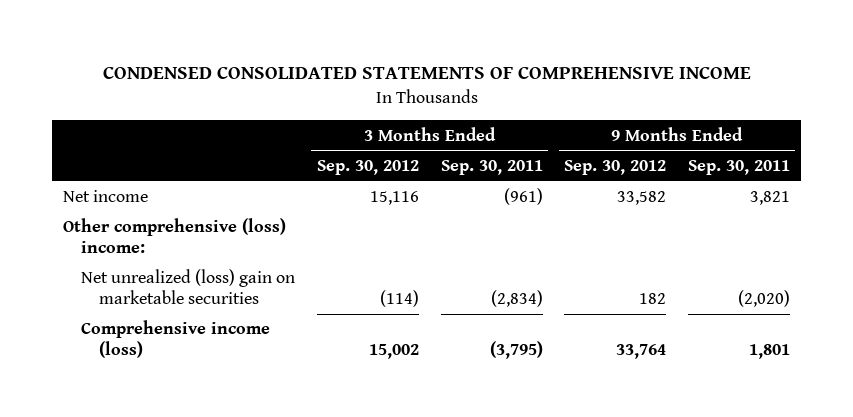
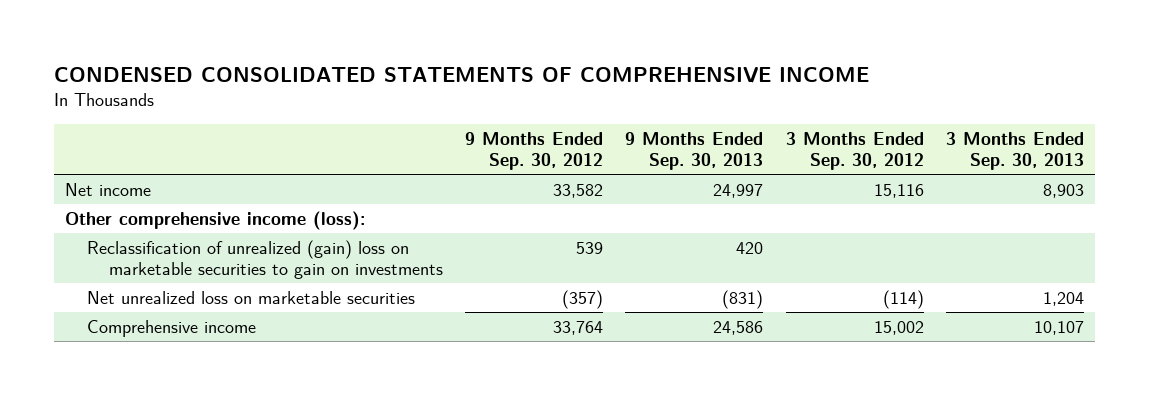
- | 3 Months Ended Sep. 30, 2012 | 3 Months Ended Sep. 30, 2011 | 9 Months Ended Sep. 30, 2012 | 9 Months Ended Sep. 30, 2011
+ | 9 Months Ended Sep. 30, 2012 | 9 Months Ended Sep. 30, 2013 | 3 Months Ended Sep. 30, 2012 | 3 Months Ended Sep. 30, 2013
- Other comprehensive (loss) income:
- Net unrealized (loss) gain on marketable securities | (114) | (2,834) | 182 | (2,020)
- Comprehensive income (loss) | 15,002 | (3,795) | 33,764 | 1,801
+ Other comprehensive income (loss):
+ Reclassification of unrealized (gain) loss on marketable securities to gain on investments | 539 | 420 | |
+ Net unrealized loss on marketable securities | (357) | (831) | (114) | 1,204
+ Comprehensive income | 33,764 | 24,586 | 15,002 | 10,107

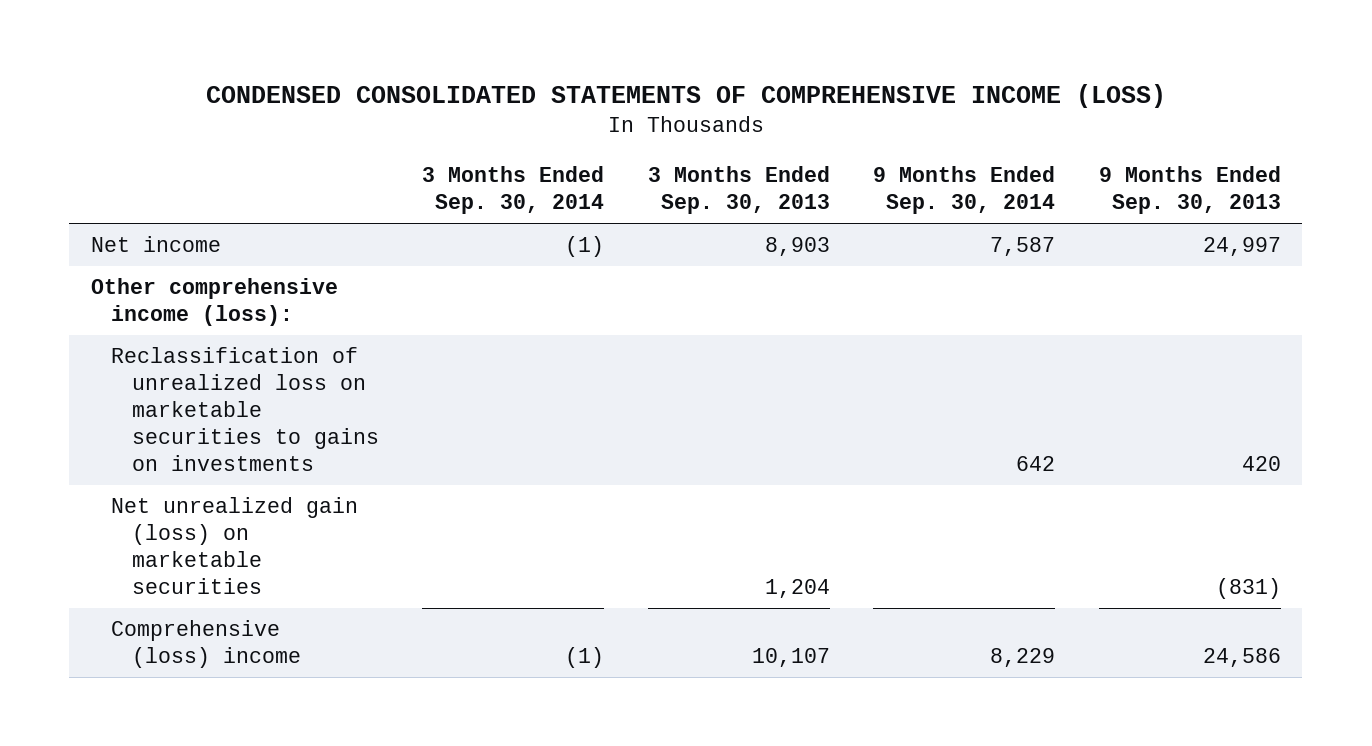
- CONDENSED CONSOLIDATED STATEMENTS OF COMPREHENSIVE INCOME
+ CONDENSED CONSOLIDATED STATEMENTS OF COMPREHENSIVE INCOME (LOSS)
- | 9 Months Ended Sep. 30, 2012 | 9 Months Ended Sep. 30, 2013 | 3 Months Ended Sep. 30, 2012 | 3 Months Ended Sep. 30, 2013
+ | 3 Months Ended Sep. 30, 2014 | 3 Months Ended Sep. 30, 2013 | 9 Months Ended Sep. 30, 2014 | 9 Months Ended Sep. 30, 2013
- Reclassification of unrealized (gain) loss on marketable securities to gain on investments | 539 | 420 | |
- Net unrealized loss on marketable securities | (357) | (831) | (114) | 1,204
- Comprehensive income | 33,764 | 24,586 | 15,002 | 10,107
+ Reclassification of unrealized loss on marketable securities to gains on investments | | | 642 | 420
+ Net unrealized gain (loss) on marketable securities | | 1,204 | | (831)
+ Comprehensive (loss) income | (1) | 10,107 | 8,229 | 24,586

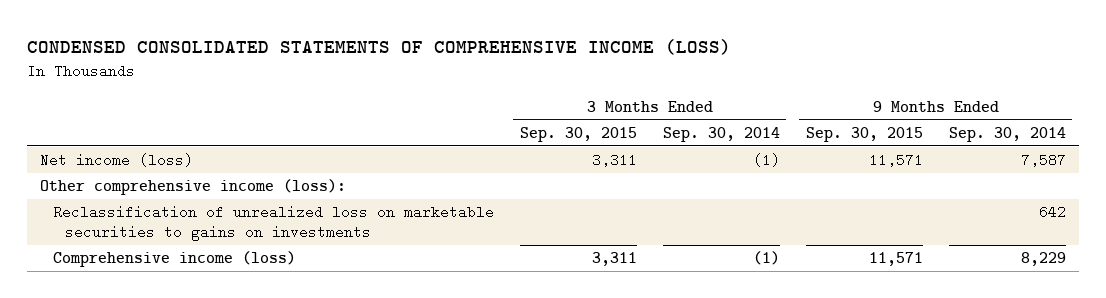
- | 3 Months Ended Sep. 30, 2014 | 3 Months Ended Sep. 30, 2013 | 9 Months Ended Sep. 30, 2014 | 9 Months Ended Sep. 30, 2013
+ | 3 Months Ended Sep. 30, 2015 | 3 Months Ended Sep. 30, 2014 | 9 Months Ended Sep. 30, 2015 | 9 Months Ended Sep. 30, 2014
- Net income | (1) | 8,903 | 7,587 | 24,997
+ Net income (loss) | 3,311 | (1) | 11,571 | 7,587
- Net unrealized gain (loss) on marketable securities | | 1,204 | | (831)
- Comprehensive (loss) income | (1) | 10,107 | 8,229 | 24,586
+ Comprehensive income (loss) | 3,311 | (1) | 11,571 | 8,229

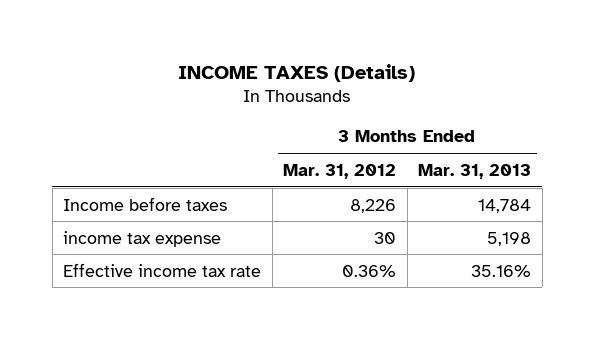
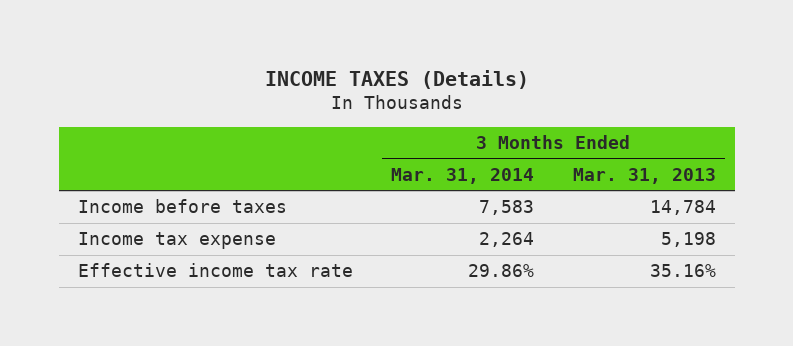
- | 3 Months Ended Mar. 31, 2012 | 3 Months Ended Mar. 31, 2013
+ | 3 Months Ended Mar. 31, 2014 | 3 Months Ended Mar. 31, 2013
- income tax expense | 30 | 5,198
+ Income tax expense | 2,264 | 5,198

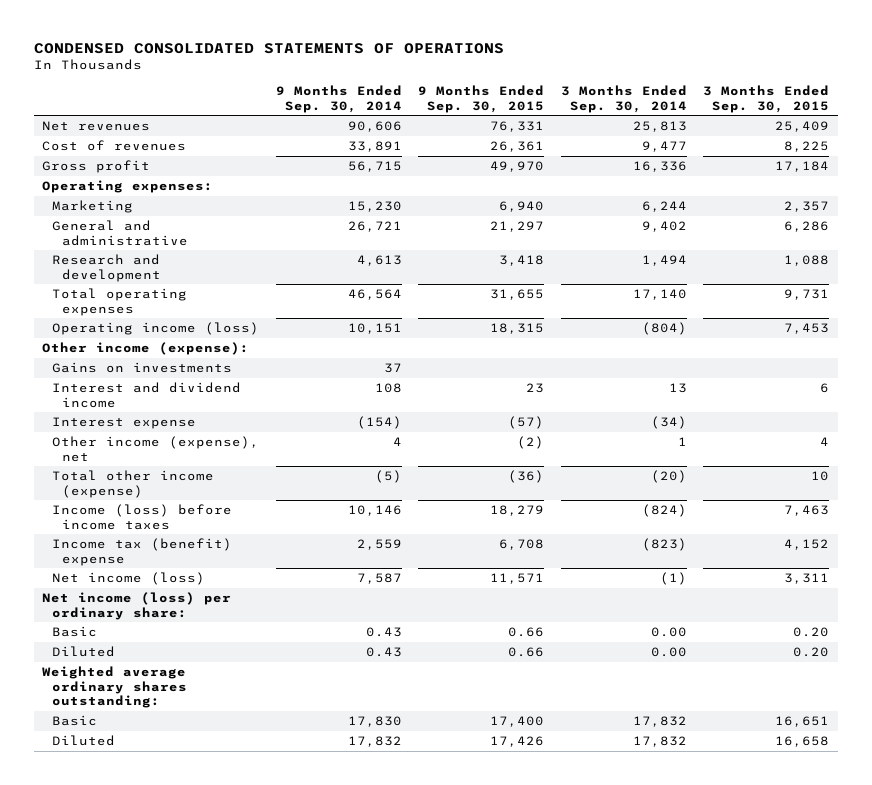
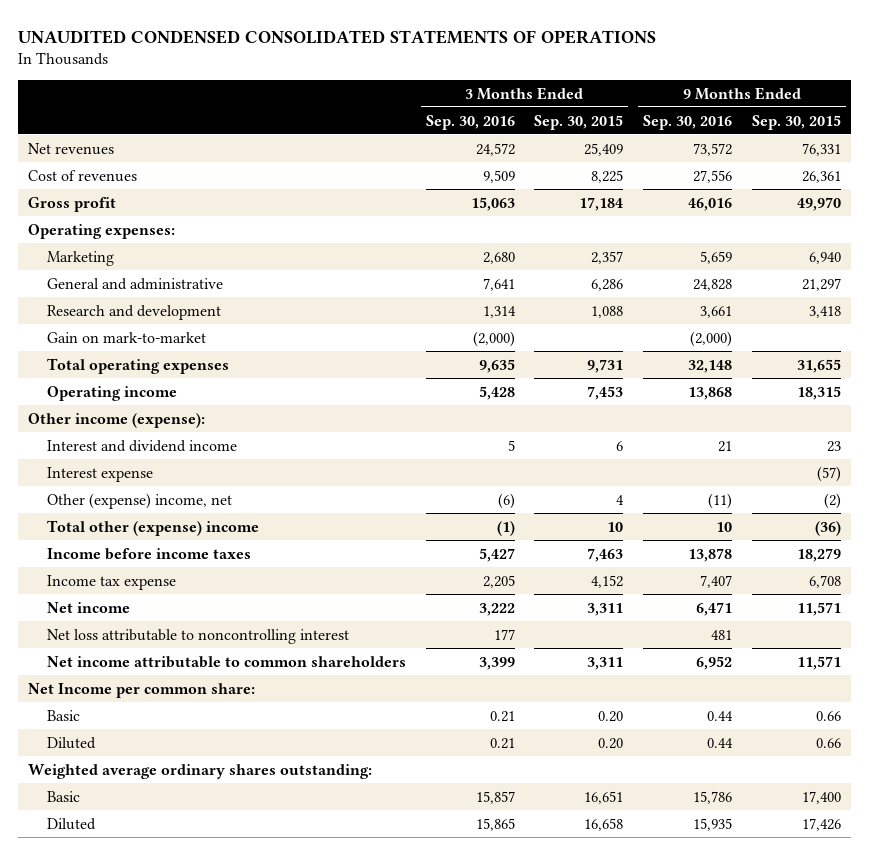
- CONDENSED CONSOLIDATED STATEMENTS OF OPERATIONS
+ UNAUDITED CONDENSED CONSOLIDATED STATEMENTS OF OPERATIONS
- | 9 Months Ended Sep. 30, 2014 | 9 Months Ended Sep. 30, 2015 | 3 Months Ended Sep. 30, 2014 | 3 Months Ended Sep. 30, 2015
+ | 3 Months Ended Sep. 30, 2016 | 3 Months Ended Sep. 30, 2015 | 9 Months Ended Sep. 30, 2016 | 9 Months Ended Sep. 30, 2015
+ Gain on mark-to-market | (2,000) | | (2,000) |
- Operating income (loss) | 10,151 | 18,315 | (804) | 7,453
+ Operating income | 5,428 | 7,453 | 13,868 | 18,315
- Gains on investments | 37 | | |
- Other income (expense), net | 4 | (2) | 1 | 4
- Total other income (expense) | (5) | (36) | (20) | 10
- Income (loss) before income taxes | 10,146 | 18,279 | (824) | 7,463
- Income tax (benefit) expense | 2,559 | 6,708 | (823) | 4,152
- Net income (loss) | 7,587 | 11,571 | (1) | 3,311
- Net income (loss) per ordinary share:
+ Other (expense) income, net | (6) | 4 | (11) | (2)
+ Total other (expense) income | (1) | 10 | 10 | (36)
+ Income before income taxes | 5,427 | 7,463 | 13,878 | 18,279
+ Income tax expense | 2,205 | 4,152 | 7,407 | 6,708
+ Net income | 3,222 | 3,311 | 6,471 | 11,571
+ Net loss attributable to noncontrolling interest | 177 | | 481 |
+ Net income attributable to common shareholders | 3,399 | 3,311 | 6,952 | 11,571
+ Net Income per common share:

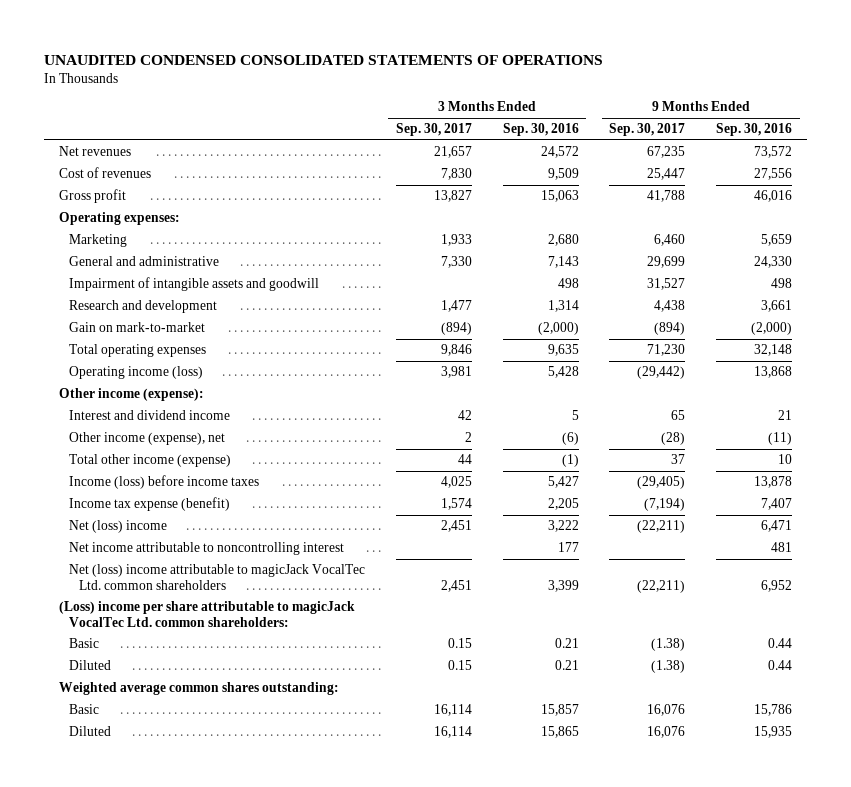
- | 3 Months Ended Sep. 30, 2016 | 3 Months Ended Sep. 30, 2015 | 9 Months Ended Sep. 30, 2016 | 9 Months Ended Sep. 30, 2015
+ | 3 Months Ended Sep. 30, 2017 | 3 Months Ended Sep. 30, 2016 | 9 Months Ended Sep. 30, 2017 | 9 Months Ended Sep. 30, 2016
- General and administrative | 7,641 | 6,286 | 24,828 | 21,297
+ General and administrative | 7,330 | 7,143 | 29,699 | 24,330
+ Impairment of intangible assets and goodwill | | 498 | 31,527 | 498
- Operating income | 5,428 | 7,453 | 13,868 | 18,315
+ Operating income (loss) | 3,981 | 5,428 | (29,442) | 13,868
- Interest expense | | | | (57)
- Other (expense) income, net | (6) | 4 | (11) | (2)
- Total other (expense) income | (1) | 10 | 10 | (36)
- Income before income taxes | 5,427 | 7,463 | 13,878 | 18,279
- Income tax expense | 2,205 | 4,152 | 7,407 | 6,708
- Net income | 3,222 | 3,311 | 6,471 | 11,571
- Net loss attributable to noncontrolling interest | 177 | | 481 |
- Net income attributable to common shareholders | 3,399 | 3,311 | 6,952 | 11,571
- Net Income per common share:
+ Other income (expense), net | 2 | (6) | (28) | (11)
+ Total other income (expense) | 44 | (1) | 37 | 10
+ Income (loss) before income taxes | 4,025 | 5,427 | (29,405) | 13,878
+ Income tax expense (benefit) | 1,574 | 2,205 | (7,194) | 7,407
+ Net (loss) income | 2,451 | 3,222 | (22,211) | 6,471
+ Net income attributable to noncontrolling interest | | 177 | | 481
+ Net (loss) income attributable to magicJack VocalTec Ltd. common shareholders | 2,451 | 3,399 | (22,211) | 6,952
+ (Loss) income per share attributable to magicJack VocalTec Ltd. common shareholders:
- Weighted average ordinary shares outstanding:
+ Weighted average common shares outstanding:

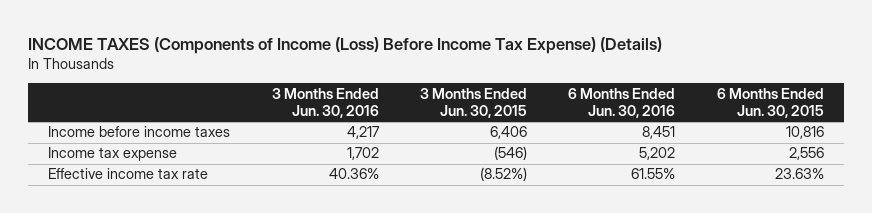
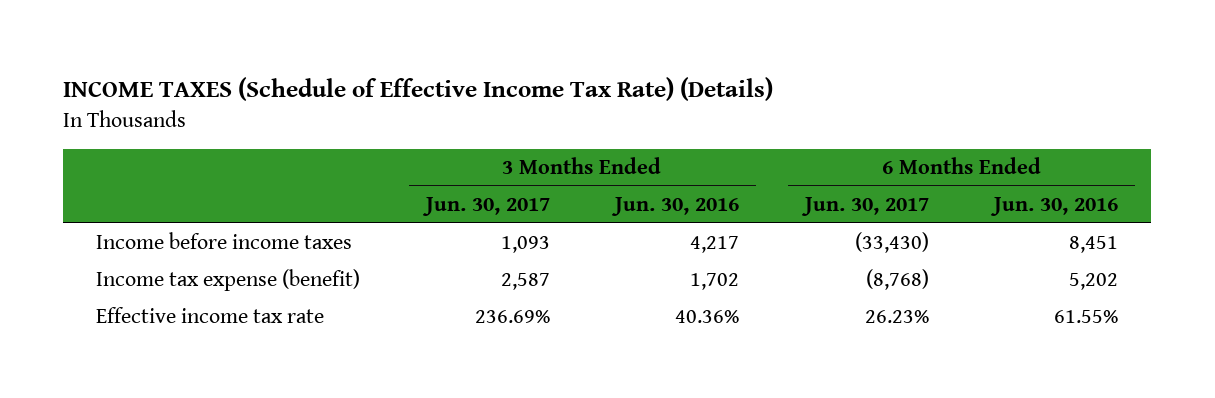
- INCOME TAXES (Components of Income (Loss) Before Income Tax Expense) (Details)
+ INCOME TAXES (Schedule of Effective Income Tax Rate) (Details)
- | 3 Months Ended Jun. 30, 2016 | 3 Months Ended Jun. 30, 2015 | 6 Months Ended Jun. 30, 2016 | 6 Months Ended Jun. 30, 2015
+ | 3 Months Ended Jun. 30, 2017 | 3 Months Ended Jun. 30, 2016 | 6 Months Ended Jun. 30, 2017 | 6 Months Ended Jun. 30, 2016
- Income tax expense | 1,702 | (546) | 5,202 | 2,556
+ Income tax expense (benefit) | 2,587 | 1,702 | (8,768) | 5,202

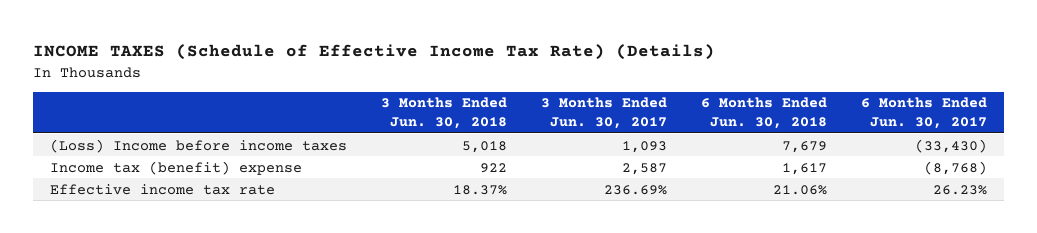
- | 3 Months Ended Jun. 30, 2017 | 3 Months Ended Jun. 30, 2016 | 6 Months Ended Jun. 30, 2017 | 6 Months Ended Jun. 30, 2016
+ | 3 Months Ended Jun. 30, 2018 | 3 Months Ended Jun. 30, 2017 | 6 Months Ended Jun. 30, 2018 | 6 Months Ended Jun. 30, 2017
- Income before income taxes | 1,093 | 4,217 | (33,430) | 8,451
- Income tax expense (benefit) | 2,587 | 1,702 | (8,768) | 5,202
+ (Loss) Income before income taxes | 5,018 | 1,093 | 7,679 | (33,430)
+ Income tax (benefit) expense | 922 | 2,587 | 1,617 | (8,768)

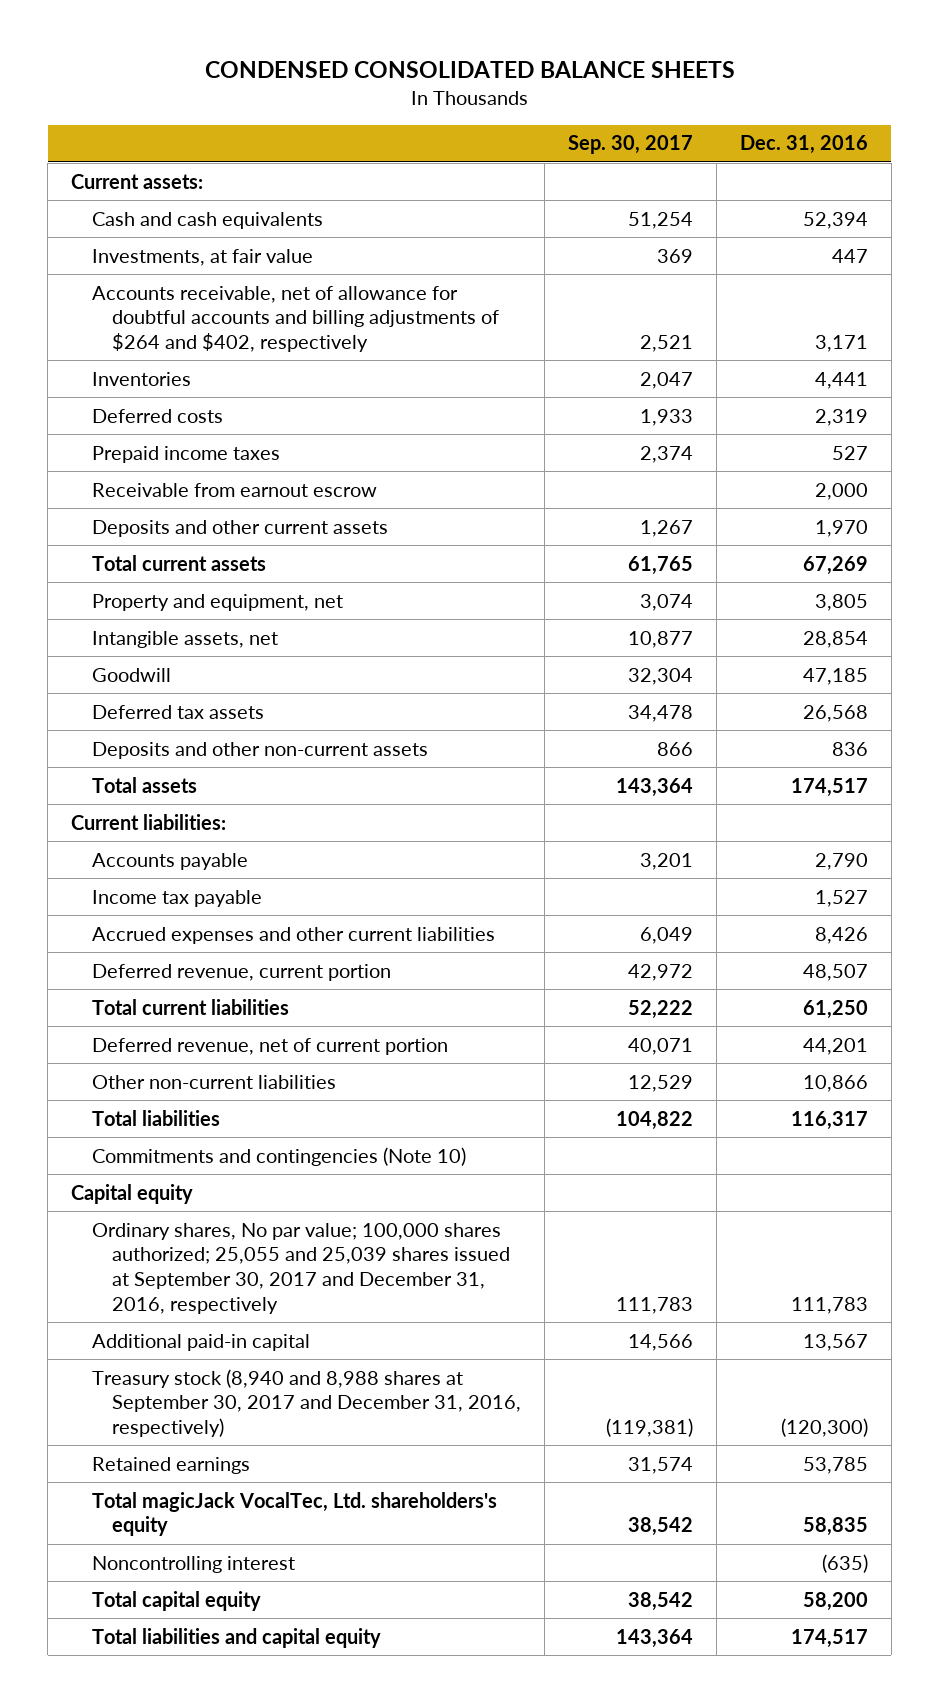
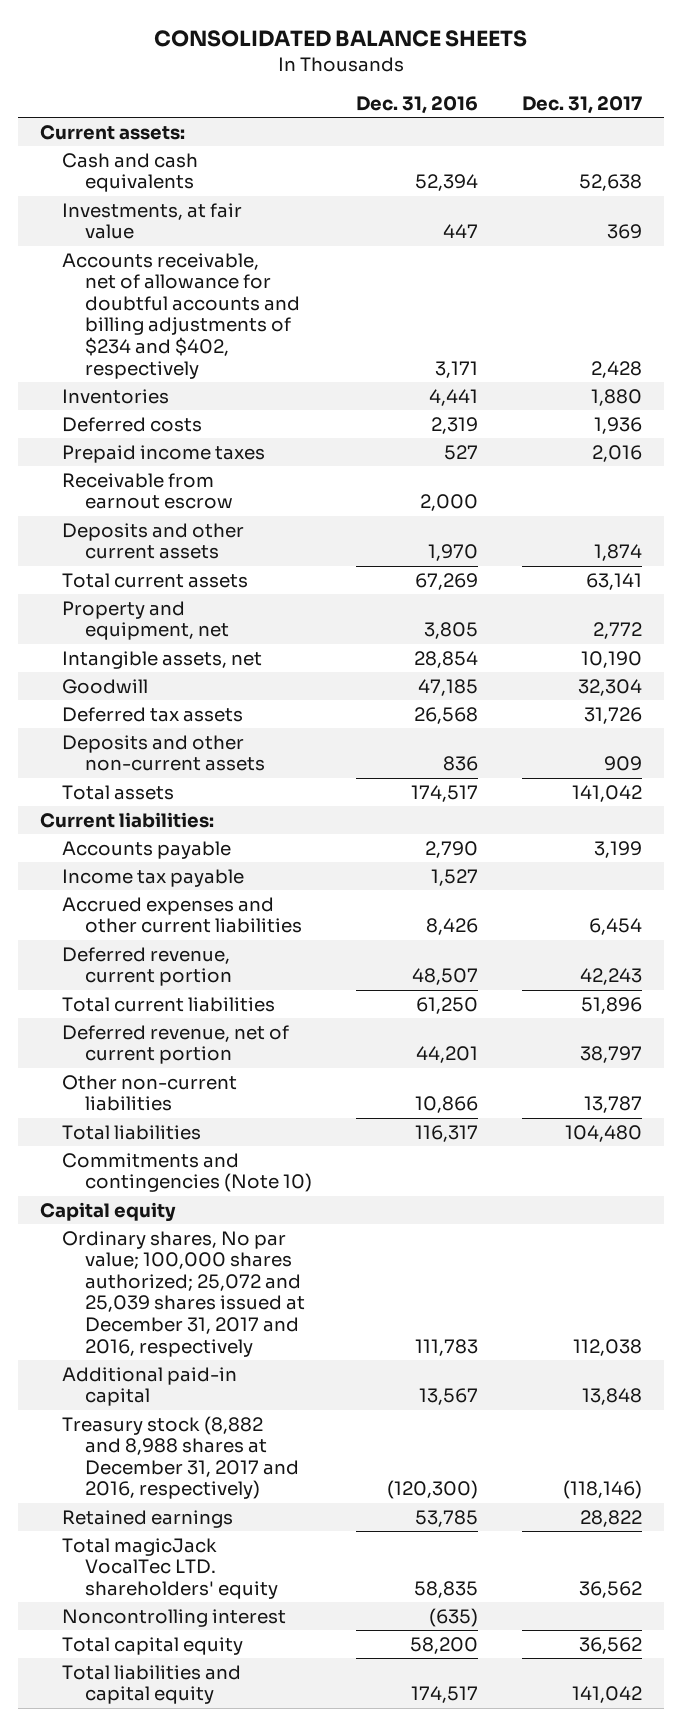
- CONDENSED CONSOLIDATED BALANCE SHEETS
+ CONSOLIDATED BALANCE SHEETS
- | Sep. 30, 2017 | Dec. 31, 2016
+ | Dec. 31, 2016 | Dec. 31, 2017
- Accounts receivable, net of allowance for doubtful accounts and billing adjustments of $264 and $402, respectively | 2,521 | 3,171
+ Accounts receivable, net of allowance for doubtful accounts and billing adjustments of $234 and $402, respectively | 3,171 | 2,428
- Ordinary shares, No par value; 100,000 shares authorized; 25,055 and 25,039 shares issued at September 30, 2017 and December 31, 2016, respectively | 111,783 | 111,783
+ Ordinary shares, No par value; 100,000 shares authorized; 25,072 and 25,039 shares issued at December 31, 2017 and 2016, respectively | 111,783 | 112,038
- Treasury stock (8,940 and 8,988 shares at September 30, 2017 and December 31, 2016, respectively) | (119,381) | (120,300)
+ Treasury stock (8,882 and 8,988 shares at December 31, 2017 and 2016, respectively) | (120,300) | (118,146)
- Total magicJack VocalTec, Ltd. shareholders's equity | 38,542 | 58,835
+ Total magicJack VocalTec LTD. shareholders' equity | 58,835 | 36,562

